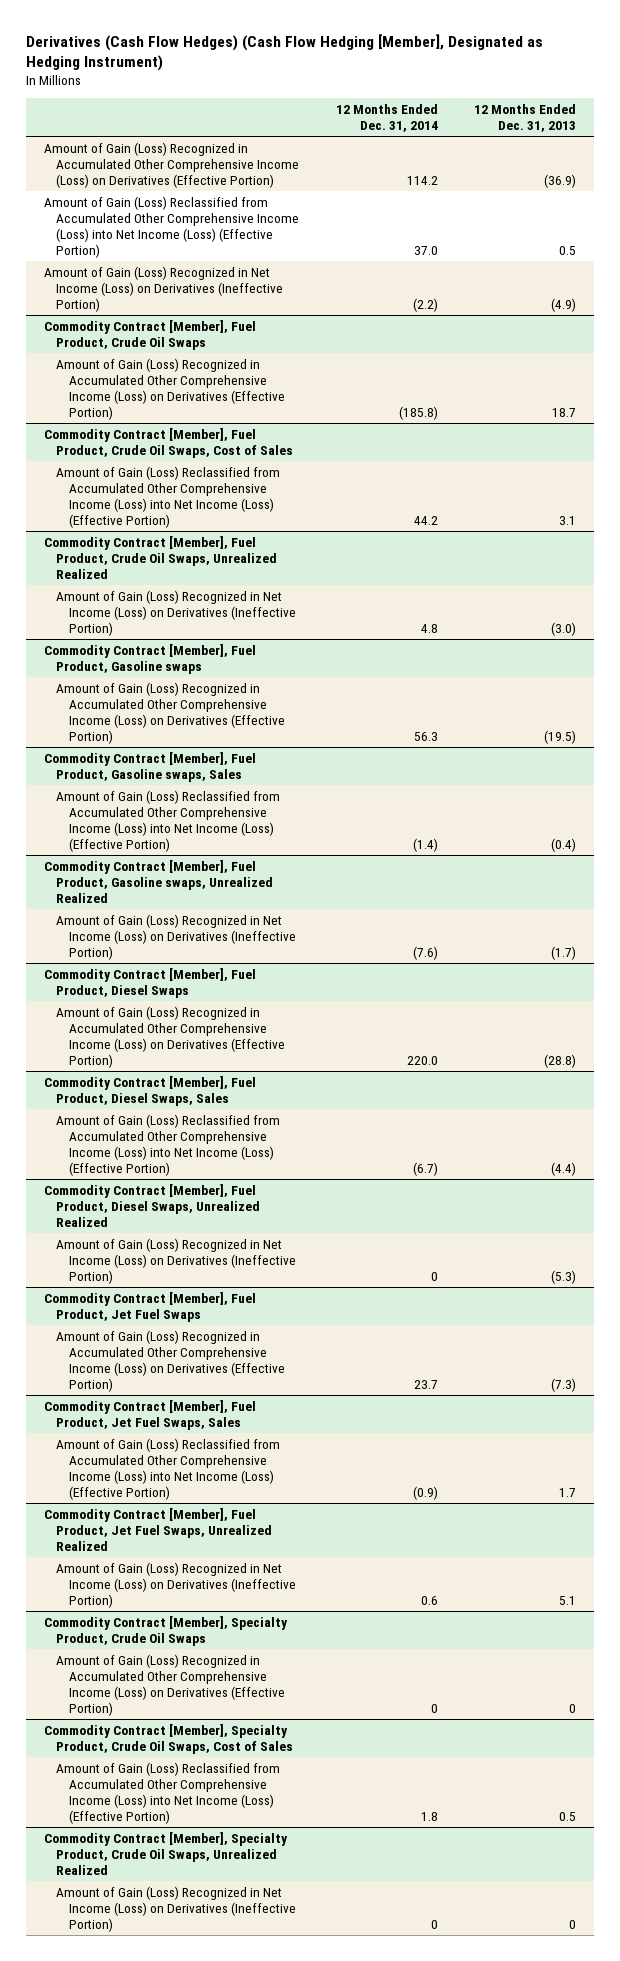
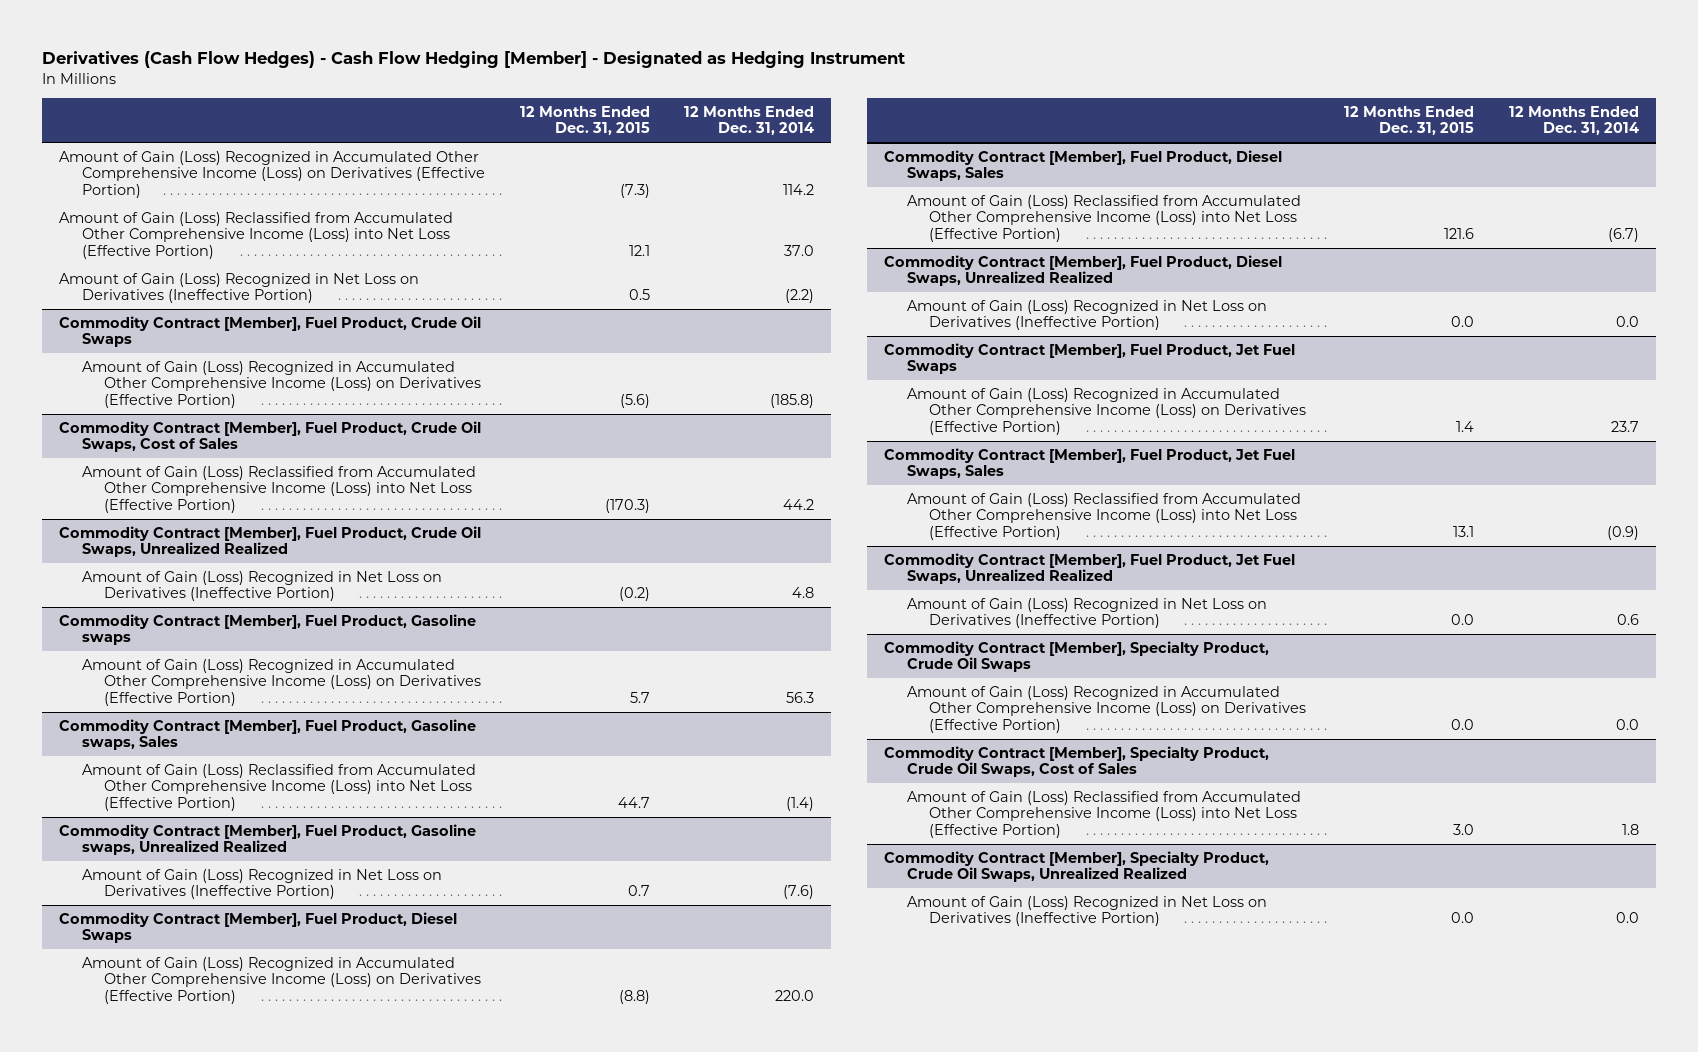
- Derivatives (Cash Flow Hedges) (Cash Flow Hedging [Member], Designated as Hedging Instrument)
+ Derivatives (Cash Flow Hedges) - Cash Flow Hedging [Member] - Designated as Hedging Instrument
- | 12 Months Ended Dec. 31, 2014 | 12 Months Ended Dec. 31, 2013
+ | 12 Months Ended Dec. 31, 2015 | 12 Months Ended Dec. 31, 2014
- Amount of Gain (Loss) Reclassified from Accumulated Other Comprehensive Income (Loss) into Net Income (Loss) (Effective Portion) | 37.0 | 0.5
- Amount of Gain (Loss) Recognized in Net Income (Loss) on Derivatives (Ineffective Portion) | (2.2) | (4.9)
+ Amount of Gain (Loss) Reclassified from Accumulated Other Comprehensive Income (Loss) into Net Loss (Effective Portion) | 12.1 | 37.0
+ Amount of Gain (Loss) Recognized in Net Loss on Derivatives (Ineffective Portion) | 0.5 | (2.2)
@ Commodity Contract [Member], Fuel Product, Crude Oil Swaps, Cost of Sales
- Amount of Gain (Loss) Reclassified from Accumulated Other Comprehensive Income (Loss) into Net Income (Loss) (Effective Portion) | 44.2 | 3.1
+ Amount of Gain (Loss) Reclassified from Accumulated Other Comprehensive Income (Loss) into Net Loss (Effective Portion) | (170.3) | 44.2
@ Commodity Contract [Member], Fuel Product, Crude Oil Swaps, Unrealized Realized
- Amount of Gain (Loss) Recognized in Net Income (Loss) on Derivatives (Ineffective Portion) | 4.8 | (3.0)
+ Amount of Gain (Loss) Recognized in Net Loss on Derivatives (Ineffective Portion) | (0.2) | 4.8
@ Commodity Contract [Member], Fuel Product, Gasoline swaps, Sales
- Amount of Gain (Loss) Reclassified from Accumulated Other Comprehensive Income (Loss) into Net Income (Loss) (Effective Portion) | (1.4) | (0.4)
+ Amount of Gain (Loss) Reclassified from Accumulated Other Comprehensive Income (Loss) into Net Loss (Effective Portion) | 44.7 | (1.4)
@ Commodity Contract [Member], Fuel Product, Gasoline swaps, Unrealized Realized
- Amount of Gain (Loss) Recognized in Net Income (Loss) on Derivatives (Ineffective Portion) | (7.6) | (1.7)
+ Amount of Gain (Loss) Recognized in Net Loss on Derivatives (Ineffective Portion) | 0.7 | (7.6)
@ Commodity Contract [Member], Fuel Product, Diesel Swaps, Sales
- Amount of Gain (Loss) Reclassified from Accumulated Other Comprehensive Income (Loss) into Net Income (Loss) (Effective Portion) | (6.7) | (4.4)
+ Amount of Gain (Loss) Reclassified from Accumulated Other Comprehensive Income (Loss) into Net Loss (Effective Portion) | 121.6 | (6.7)
@ Commodity Contract [Member], Fuel Product, Diesel Swaps, Unrealized Realized
- Amount of Gain (Loss) Recognized in Net Income (Loss) on Derivatives (Ineffective Portion) | 0 | (5.3)
+ Amount of Gain (Loss) Recognized in Net Loss on Derivatives (Ineffective Portion) | 0.0 | 0.0
@ Commodity Contract [Member], Fuel Product, Jet Fuel Swaps, Sales
- Amount of Gain (Loss) Reclassified from Accumulated Other Comprehensive Income (Loss) into Net Income (Loss) (Effective Portion) | (0.9) | 1.7
+ Amount of Gain (Loss) Reclassified from Accumulated Other Comprehensive Income (Loss) into Net Loss (Effective Portion) | 13.1 | (0.9)
@ Commodity Contract [Member], Fuel Product, Jet Fuel Swaps, Unrealized Realized
- Amount of Gain (Loss) Recognized in Net Income (Loss) on Derivatives (Ineffective Portion) | 0.6 | 5.1
+ Amount of Gain (Loss) Recognized in Net Loss on Derivatives (Ineffective Portion) | 0.0 | 0.6
@ Commodity Contract [Member], Specialty Product, Crude Oil Swaps
- Amount of Gain (Loss) Recognized in Accumulated Other Comprehensive Income (Loss) on Derivatives (Effective Portion) | 0 | 0
+ Amount of Gain (Loss) Recognized in Accumulated Other Comprehensive Income (Loss) on Derivatives (Effective Portion) | 0.0 | 0.0
@ Commodity Contract [Member], Specialty Product, Crude Oil Swaps, Cost of Sales
- Amount of Gain (Loss) Reclassified from Accumulated Other Comprehensive Income (Loss) into Net Income (Loss) (Effective Portion) | 1.8 | 0.5
+ Amount of Gain (Loss) Reclassified from Accumulated Other Comprehensive Income (Loss) into Net Loss (Effective Portion) | 3.0 | 1.8
@ Commodity Contract [Member], Specialty Product, Crude Oil Swaps, Unrealized Realized
- Amount of Gain (Loss) Recognized in Net Income (Loss) on Derivatives (Ineffective Portion) | 0 | 0
+ Amount of Gain (Loss) Recognized in Net Loss on Derivatives (Ineffective Portion) | 0.0 | 0.0

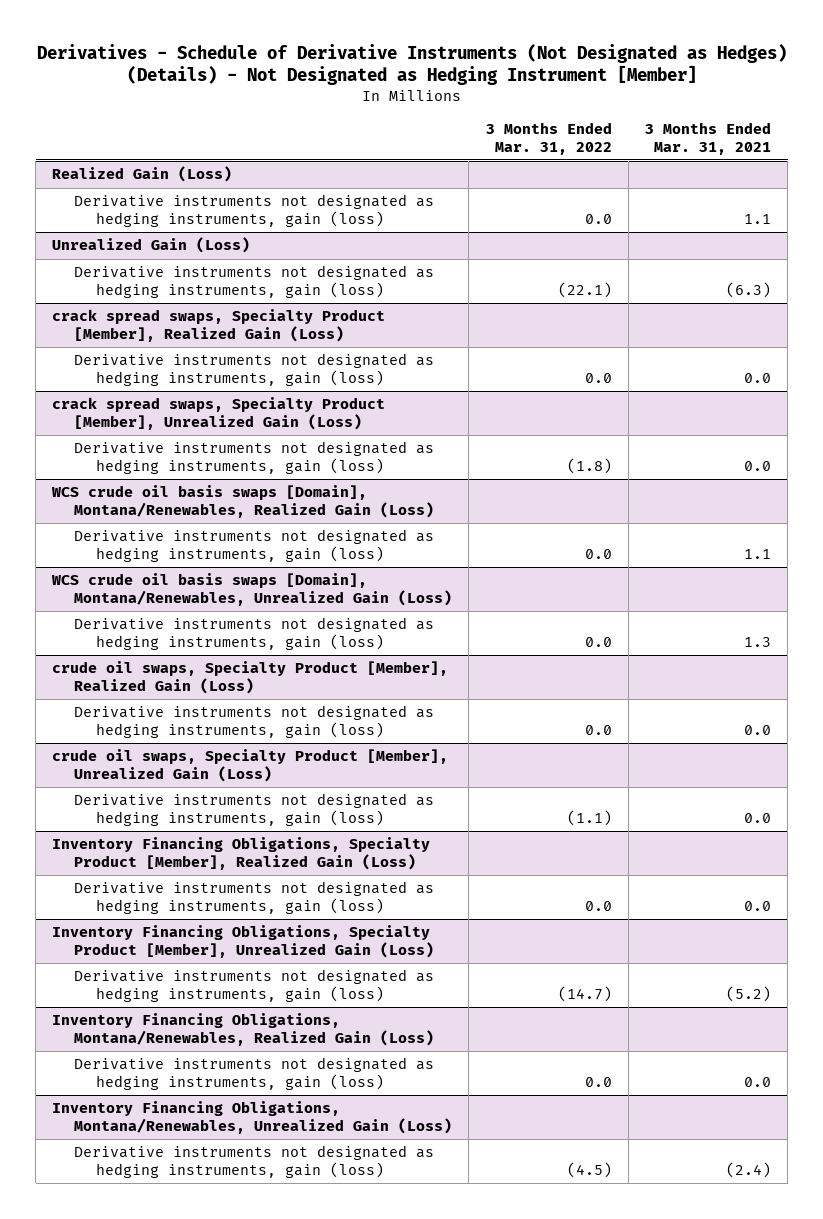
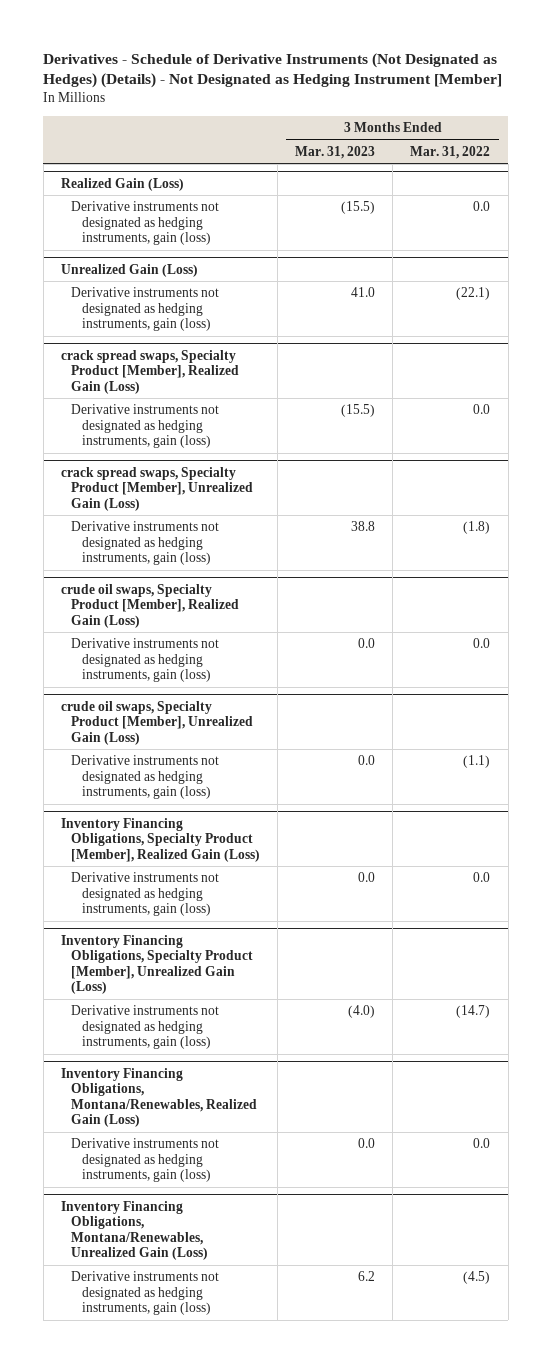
- | 3 Months Ended Mar. 31, 2022 | 3 Months Ended Mar. 31, 2021
+ | 3 Months Ended Mar. 31, 2023 | 3 Months Ended Mar. 31, 2022
- WCS crude oil basis swaps [Domain], Montana/Renewables, Realized Gain (Loss)
- Derivative instruments not designated as hedging instruments, gain (loss) | 0.0 | 1.1
- WCS crude oil basis swaps [Domain], Montana/Renewables, Unrealized Gain (Loss)
- Derivative instruments not designated as hedging instruments, gain (loss) | 0.0 | 1.3

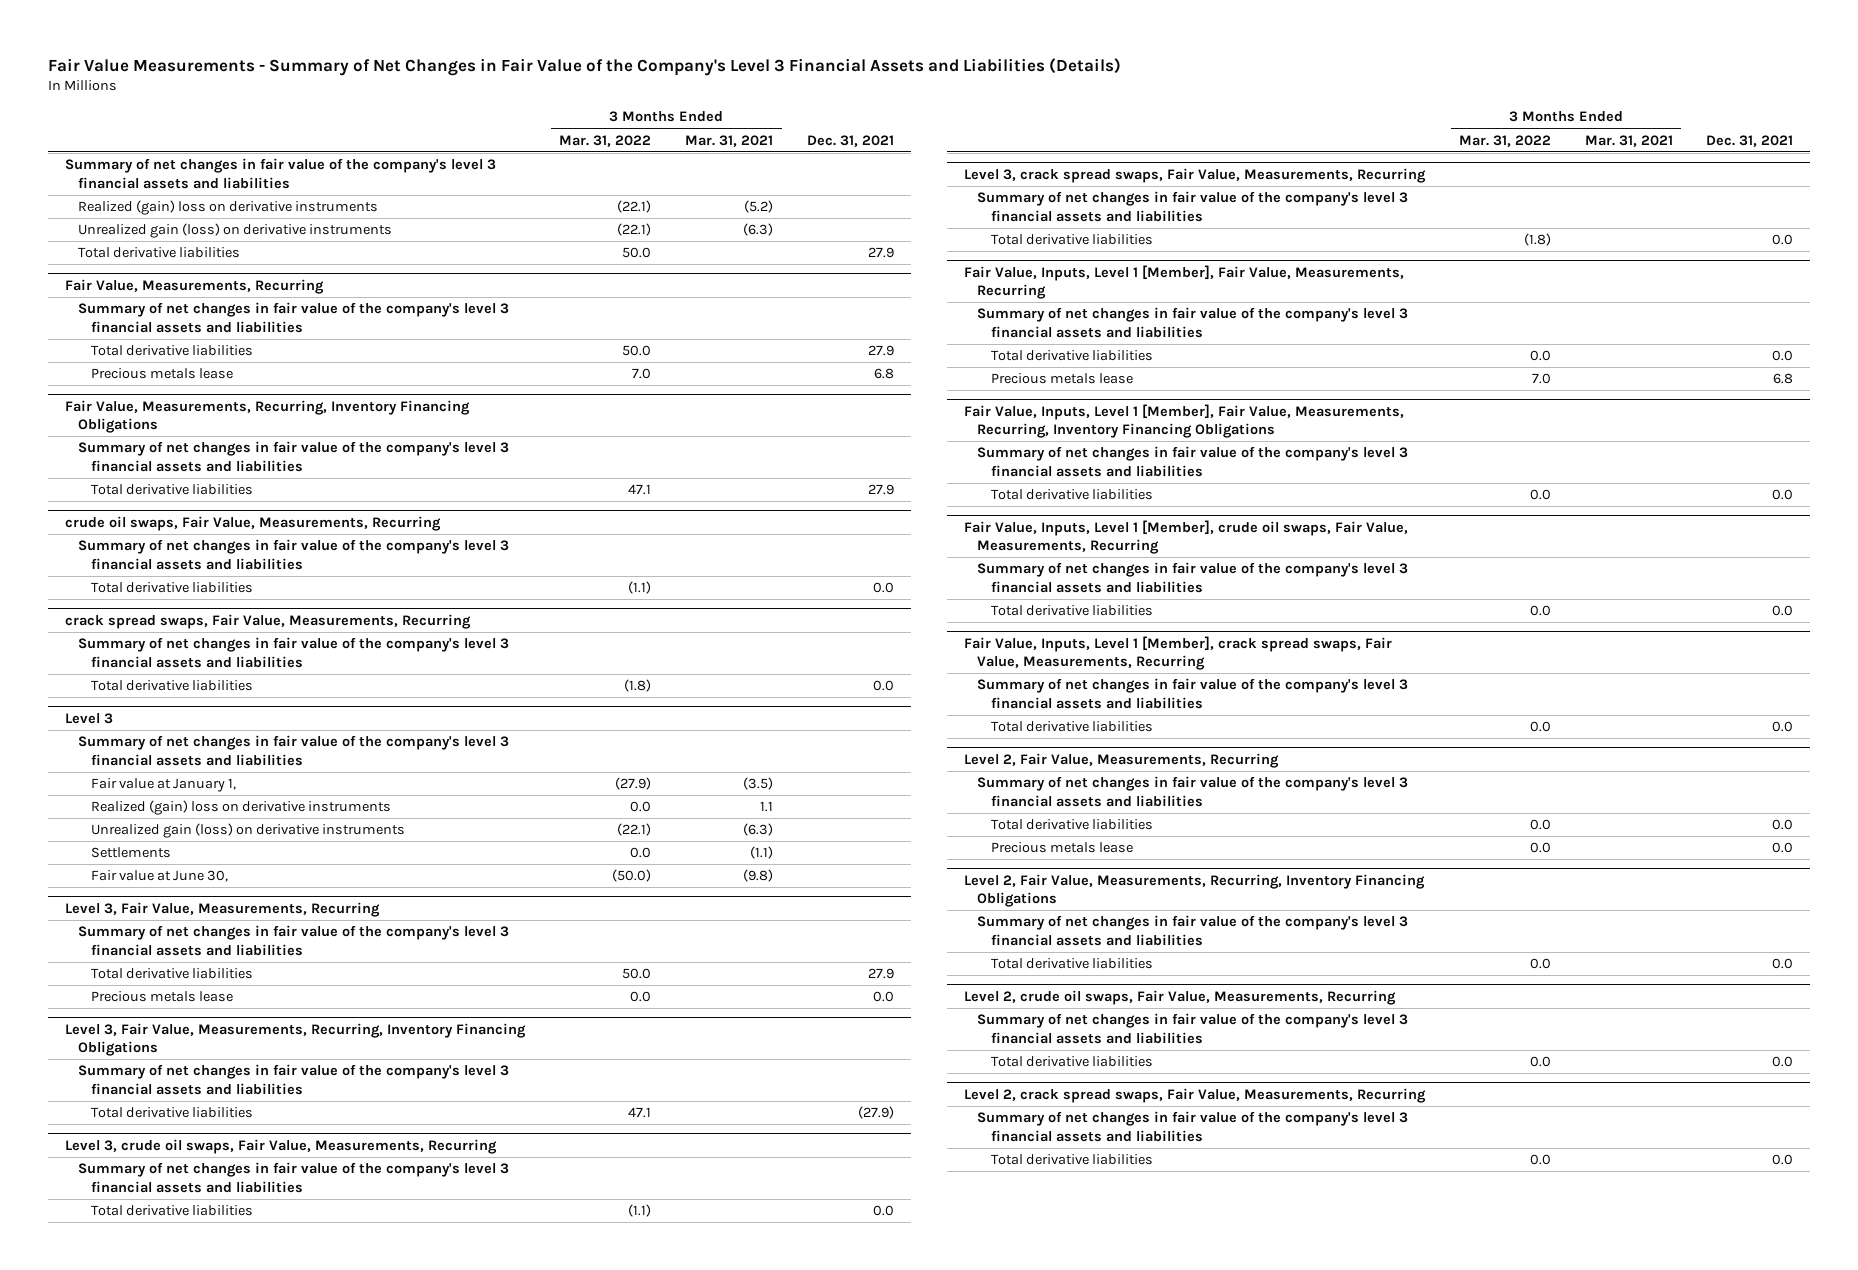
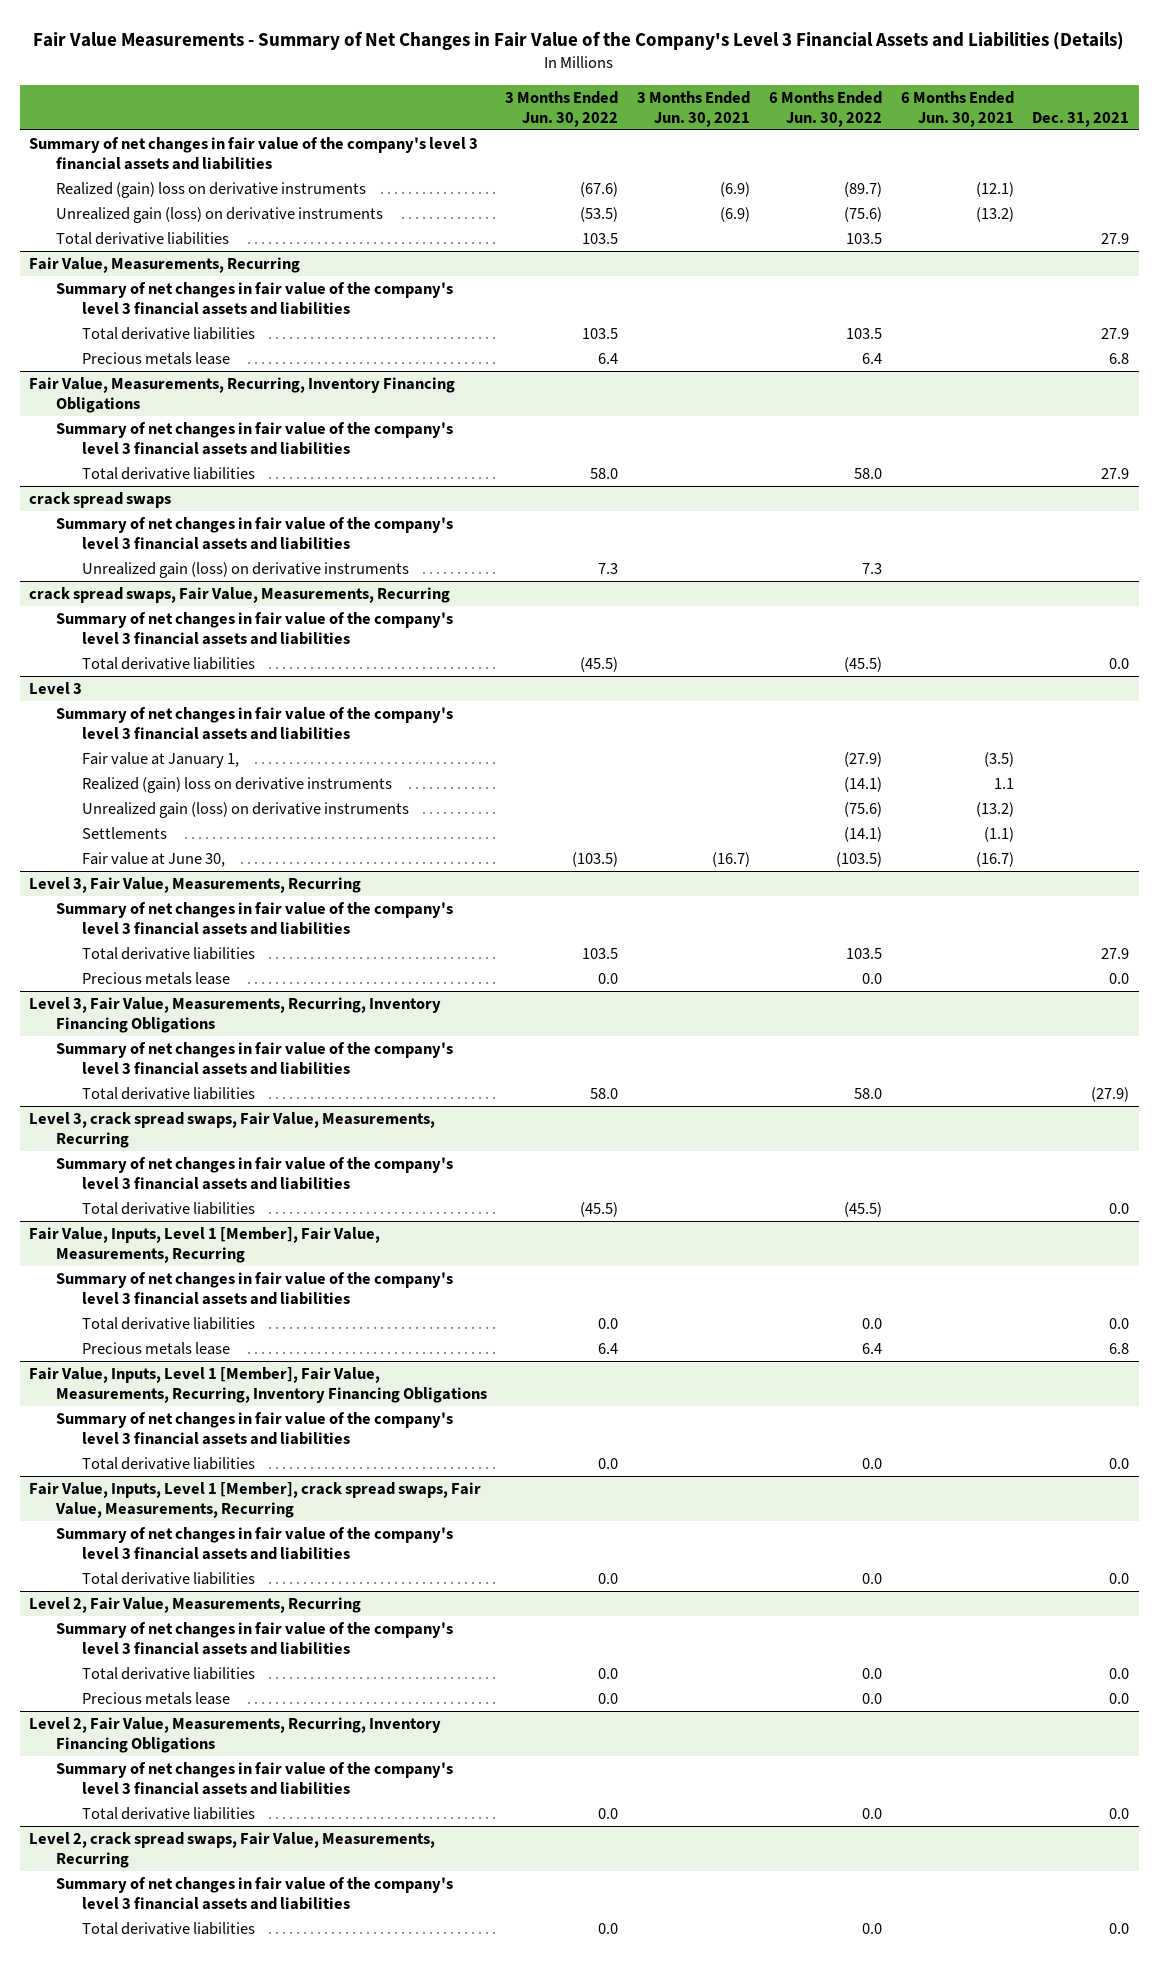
- | 3 Months Ended Mar. 31, 2022 | 3 Months Ended Mar. 31, 2021 | Dec. 31, 2021
+ | 3 Months Ended Jun. 30, 2022 | 3 Months Ended Jun. 30, 2021 | 6 Months Ended Jun. 30, 2022 | 6 Months Ended Jun. 30, 2021 | Dec. 31, 2021
- crude oil swaps, Fair Value, Measurements, Recurring
+ crack spread swaps
- Total derivative liabilities | (1.1) | | 0.0
+ Unrealized gain (loss) on derivative instruments | 7.3 | | 7.3 | |
- Level 3, crude oil swaps, Fair Value, Measurements, Recurring
- Summary of net changes in fair value of the company's level 3 financial assets and liabilities
- Total derivative liabilities | (1.1) | | 0.0
- Fair Value, Inputs, Level 1 [Member], crude oil swaps, Fair Value, Measurements, Recurring
- Summary of net changes in fair value of the company's level 3 financial assets and liabilities
- Total derivative liabilities | 0.0 | | 0.0
- Level 2, crude oil swaps, Fair Value, Measurements, Recurring
- Summary of net changes in fair value of the company's level 3 financial assets and liabilities
- Total derivative liabilities | 0.0 | | 0.0

